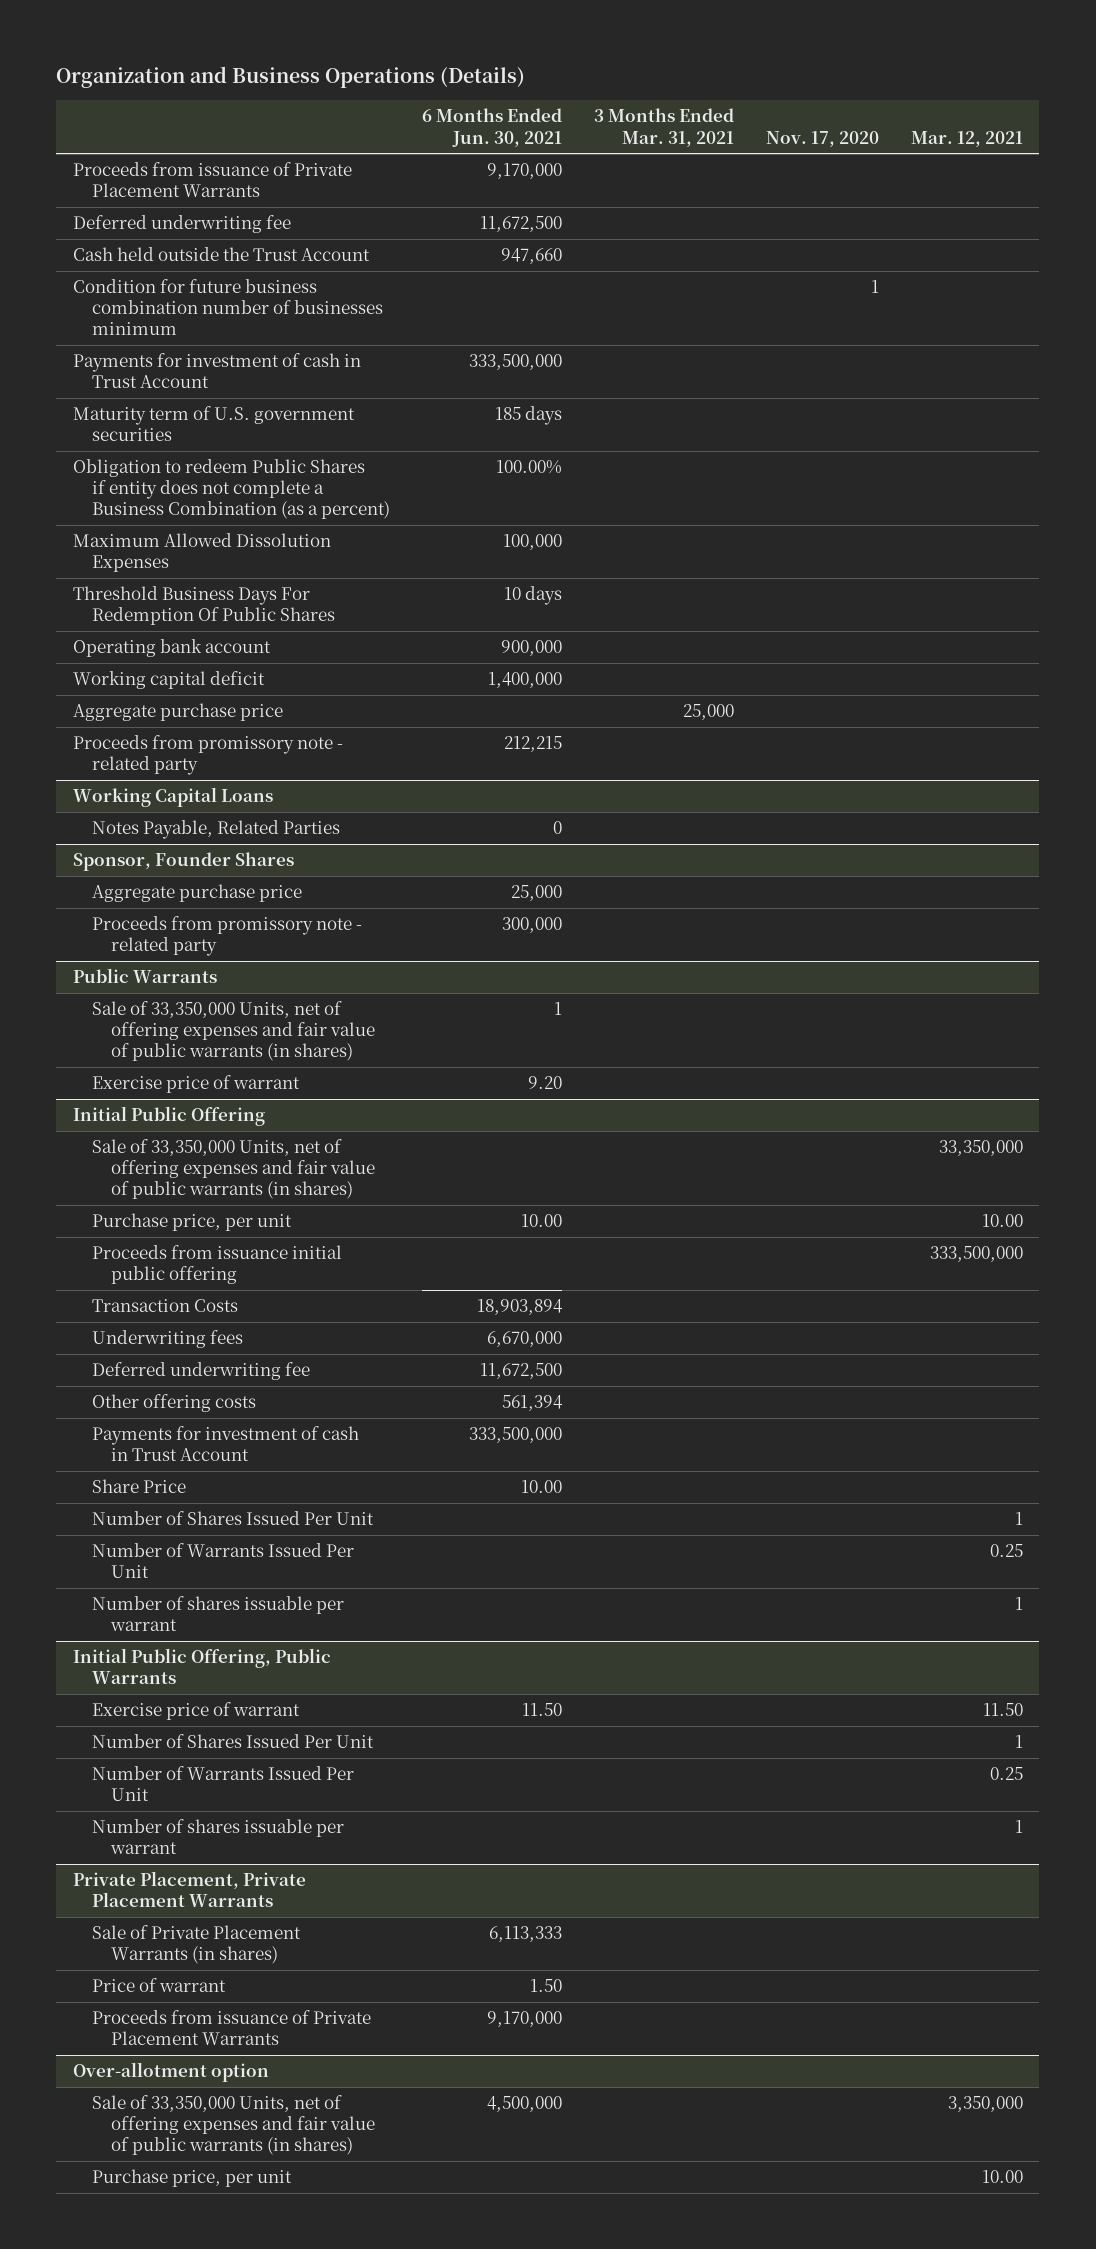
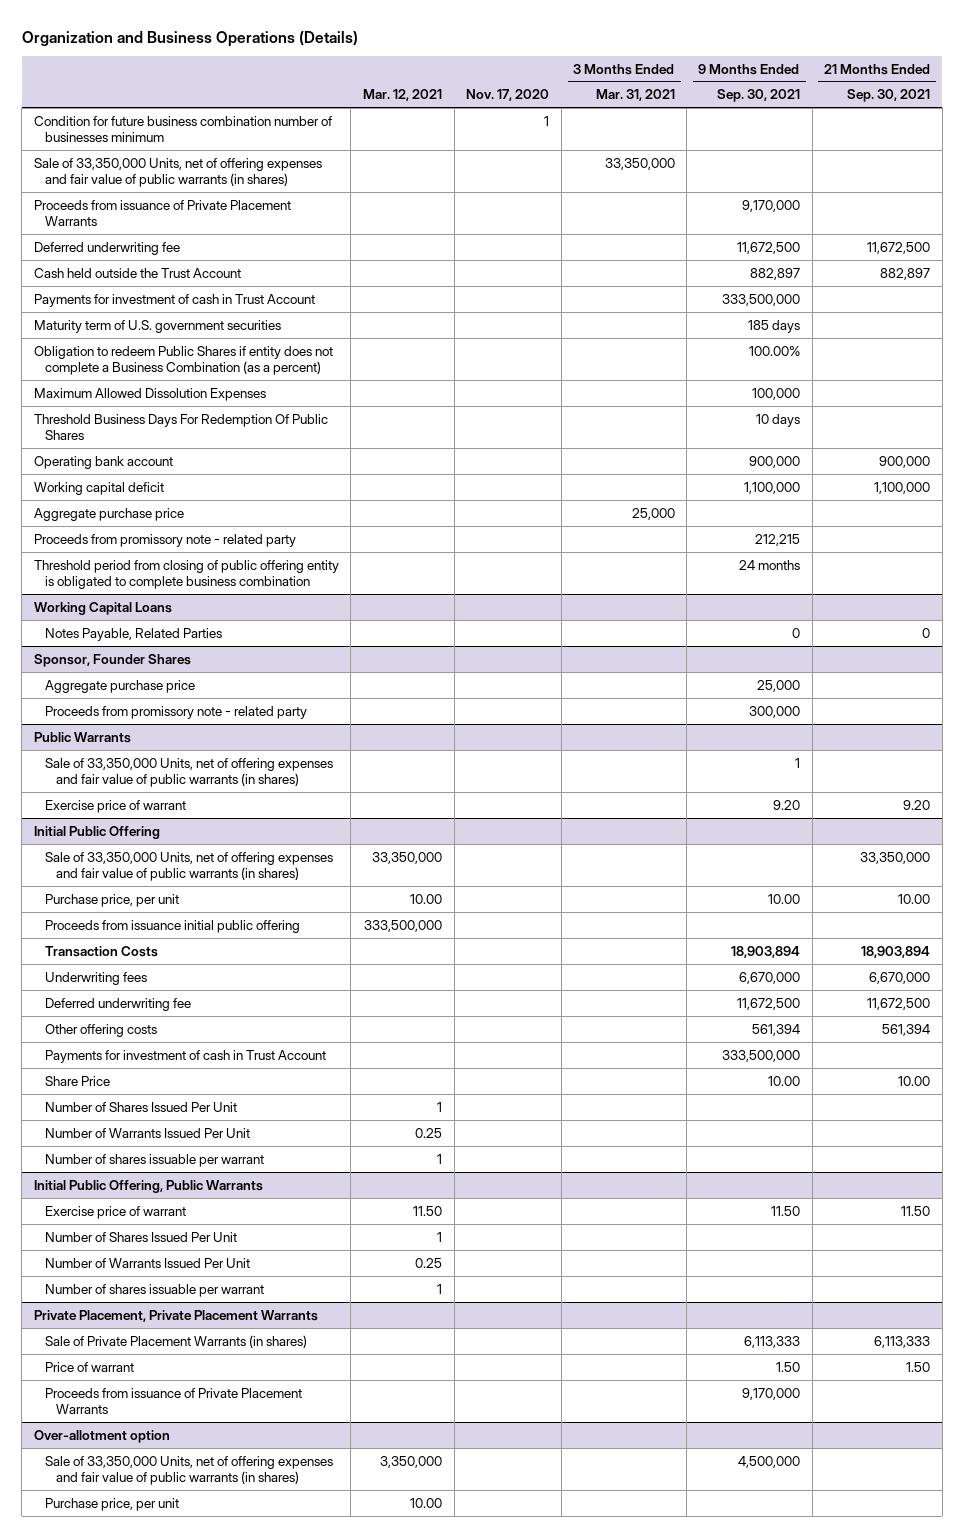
- | 6 Months Ended Jun. 30, 2021 | 3 Months Ended Mar. 31, 2021 | Nov. 17, 2020 | Mar. 12, 2021
+ | Mar. 12, 2021 | Nov. 17, 2020 | 3 Months Ended Mar. 31, 2021 | 9 Months Ended Sep. 30, 2021 | 21 Months Ended Sep. 30, 2021
moved up: Condition for future business combination number of businesses minimum | | 1 | | |
+ Sale of 33,350,000 Units, net of offering expenses and fair value of public warrants (in shares) | | | 33,350,000 | |
+ Threshold period from closing of public offering entity is obligated to complete business combination | | | | 24 months |

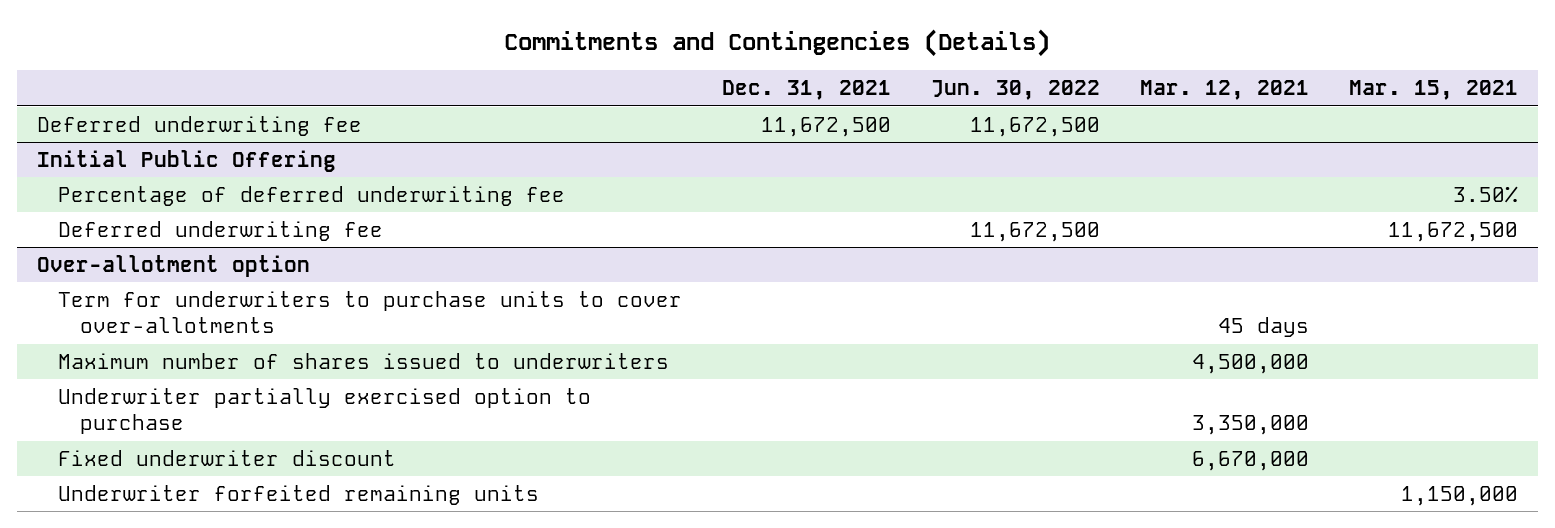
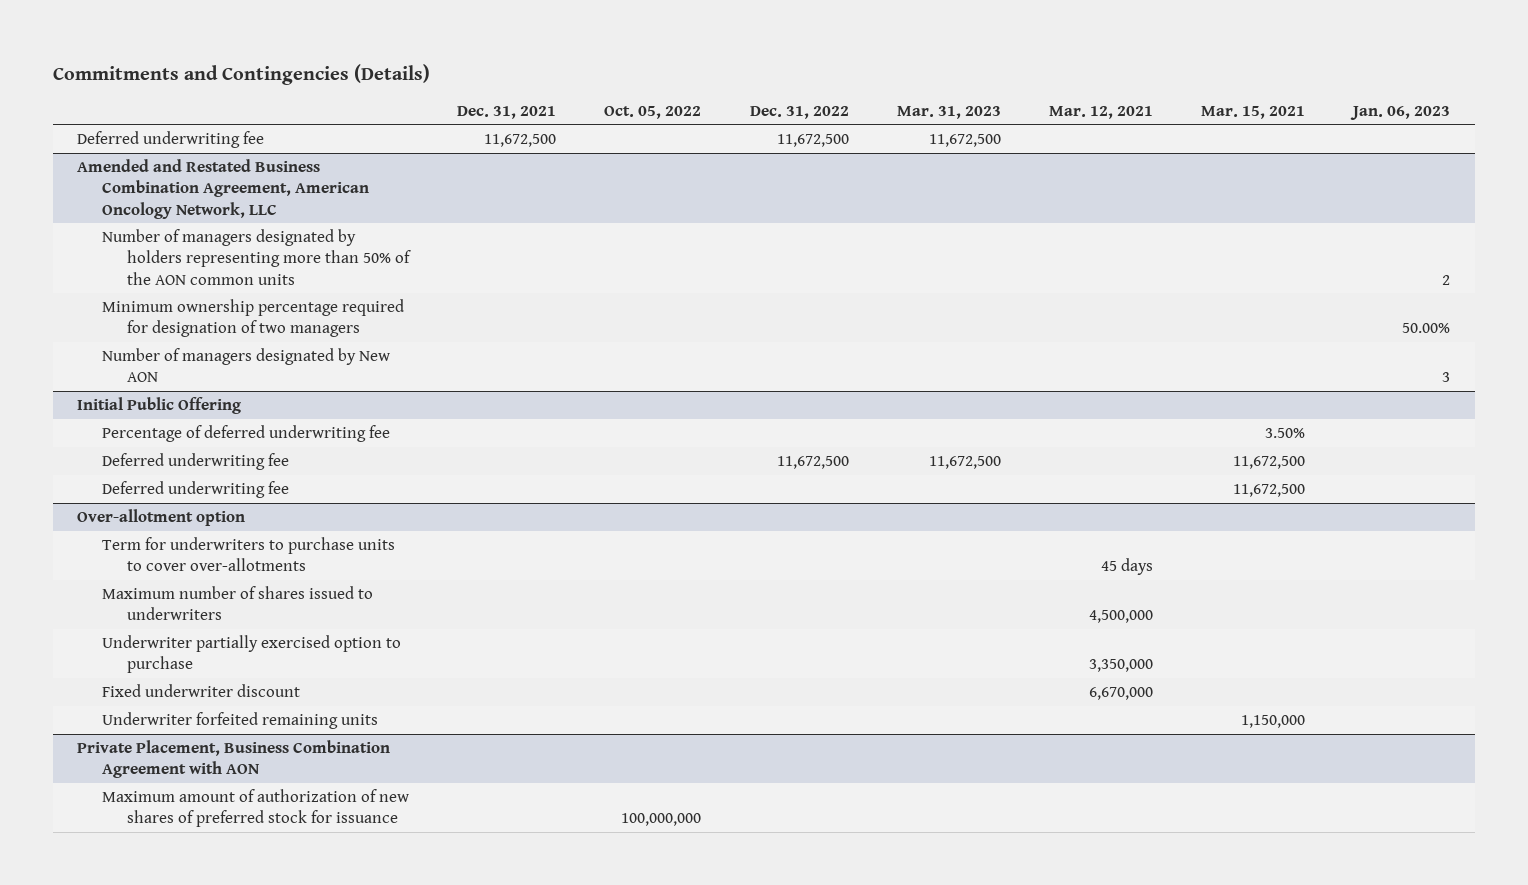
- | Dec. 31, 2021 | Jun. 30, 2022 | Mar. 12, 2021 | Mar. 15, 2021
+ | Dec. 31, 2021 | Oct. 05, 2022 | Dec. 31, 2022 | Mar. 31, 2023 | Mar. 12, 2021 | Mar. 15, 2021 | Jan. 06, 2023
+ Amended and Restated Business Combination Agreement, American Oncology Network, LLC
+ Number of managers designated by holders representing more than 50% of the AON common units | | | | | | | 2
+ Minimum ownership percentage required for designation of two managers | | | | | | | 50.00%
+ Number of managers designated by New AON | | | | | | | 3
@ Initial Public Offering
+ Deferred underwriting fee | | | | | | 11,672,500 |
+ Private Placement, Business Combination Agreement with AON
+ Maximum amount of authorization of new shares of preferred stock for issuance | | 100,000,000 | | | | |

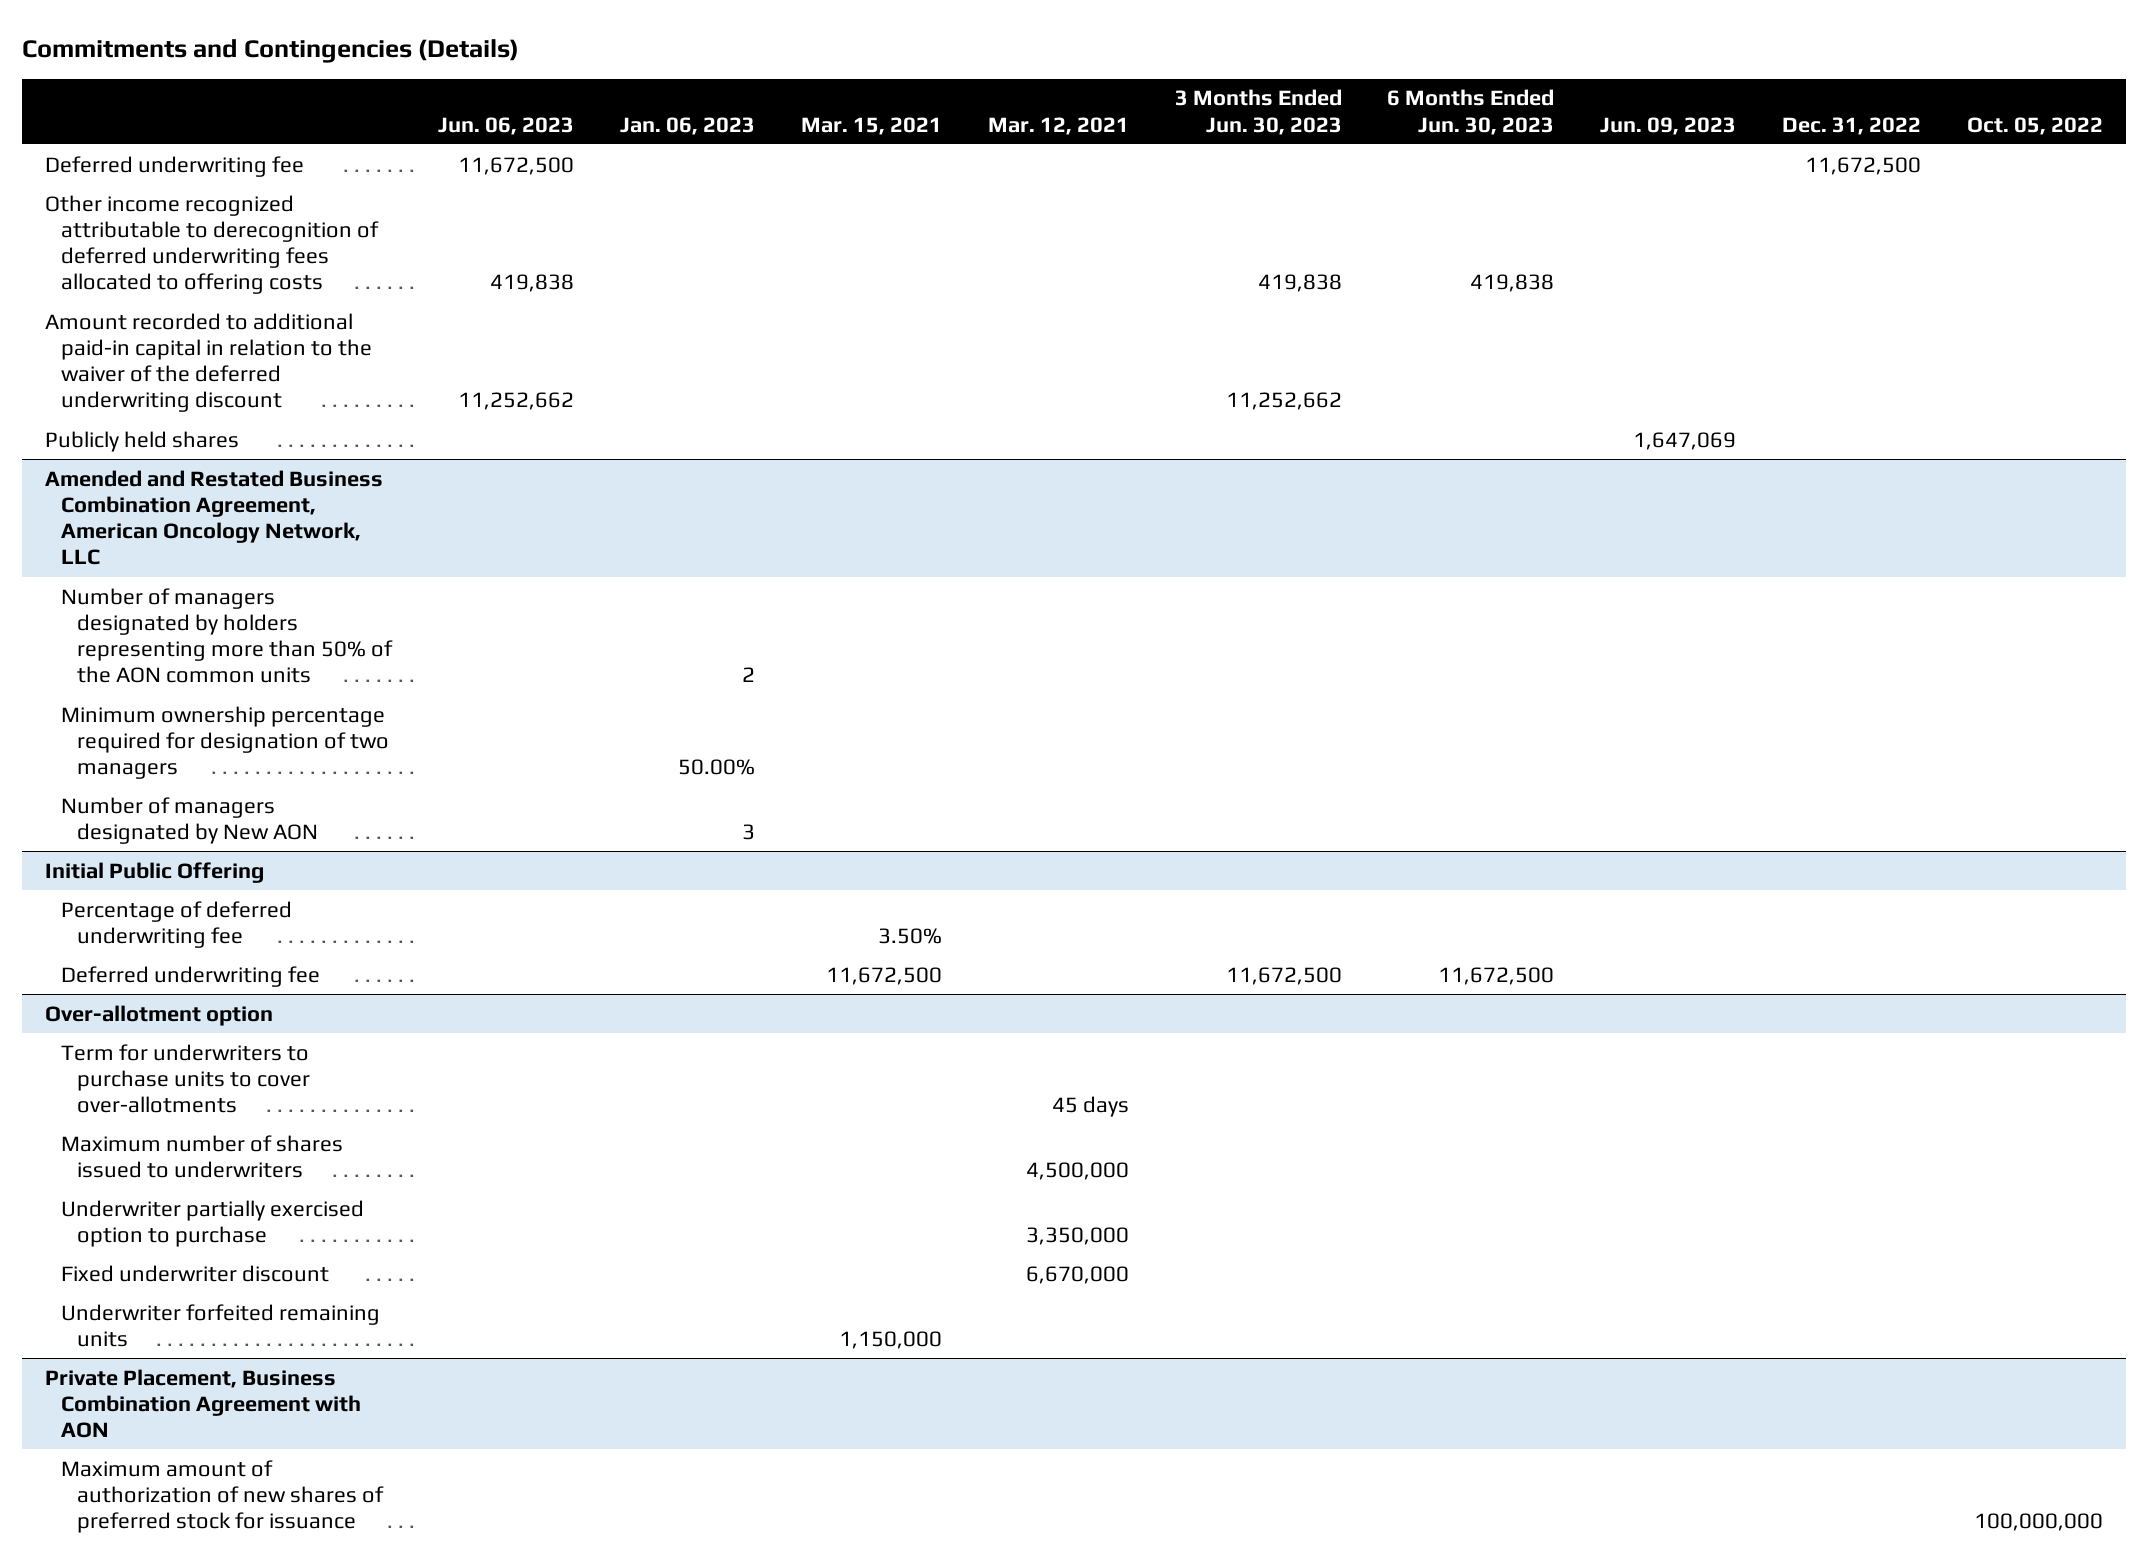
- | Dec. 31, 2021 | Oct. 05, 2022 | Dec. 31, 2022 | Mar. 31, 2023 | Mar. 12, 2021 | Mar. 15, 2021 | Jan. 06, 2023
+ | Jun. 06, 2023 | Jan. 06, 2023 | Mar. 15, 2021 | Mar. 12, 2021 | 3 Months Ended Jun. 30, 2023 | 6 Months Ended Jun. 30, 2023 | Jun. 09, 2023 | Dec. 31, 2022 | Oct. 05, 2022
+ Other income recognized attributable to derecognition of deferred underwriting fees allocated to offering costs | 419,838 | | | | 419,838 | 419,838 | | |
+ Amount recorded to additional paid-in capital in relation to the waiver of the deferred underwriting discount | 11,252,662 | | | | 11,252,662 | | | |
+ Publicly held shares | | | | | | | 1,647,069 | |
@ Initial Public Offering
- Deferred underwriting fee | | | 11,672,500 | 11,672,500 | | 11,672,500 |

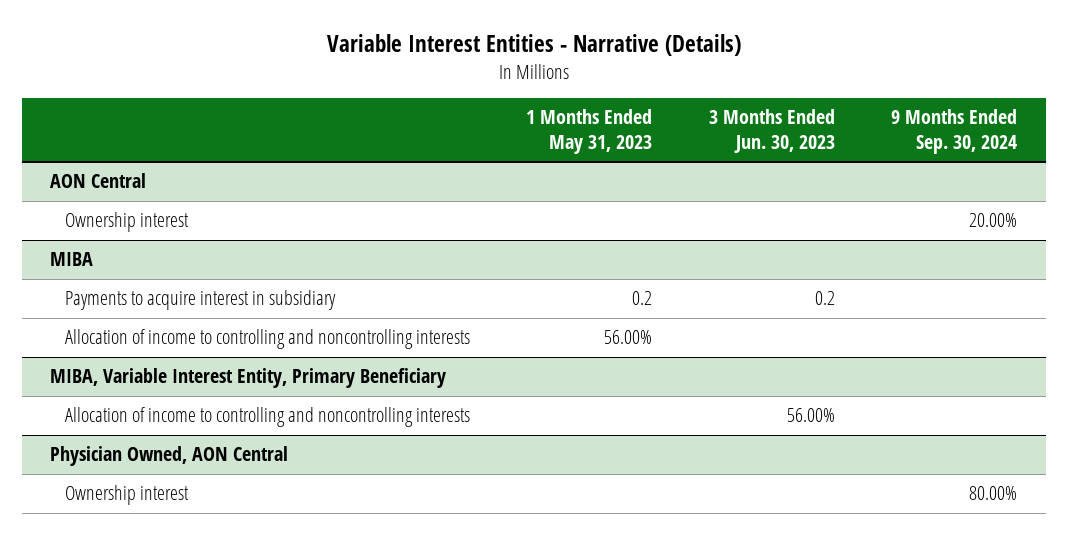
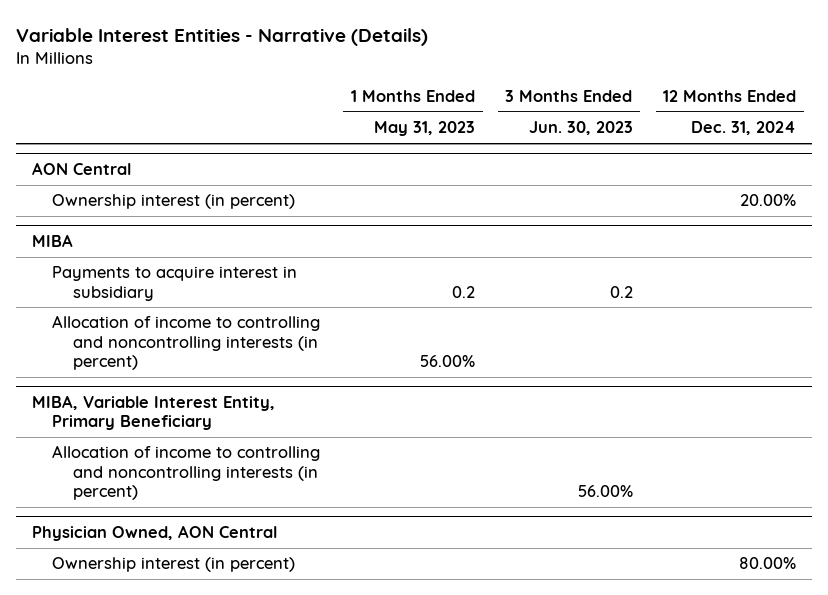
- | 1 Months Ended May 31, 2023 | 3 Months Ended Jun. 30, 2023 | 9 Months Ended Sep. 30, 2024
+ | 1 Months Ended May 31, 2023 | 3 Months Ended Jun. 30, 2023 | 12 Months Ended Dec. 31, 2024
@ AON Central
- Ownership interest | | | 20.00%
+ Ownership interest (in percent) | | | 20.00%
@ MIBA
- Allocation of income to controlling and noncontrolling interests | 56.00% | |
+ Allocation of income to controlling and noncontrolling interests (in percent) | 56.00% | |
@ MIBA, Variable Interest Entity, Primary Beneficiary
- Allocation of income to controlling and noncontrolling interests | | 56.00% |
+ Allocation of income to controlling and noncontrolling interests (in percent) | | 56.00% |
@ Physician Owned, AON Central
- Ownership interest | | | 80.00%
+ Ownership interest (in percent) | | | 80.00%

